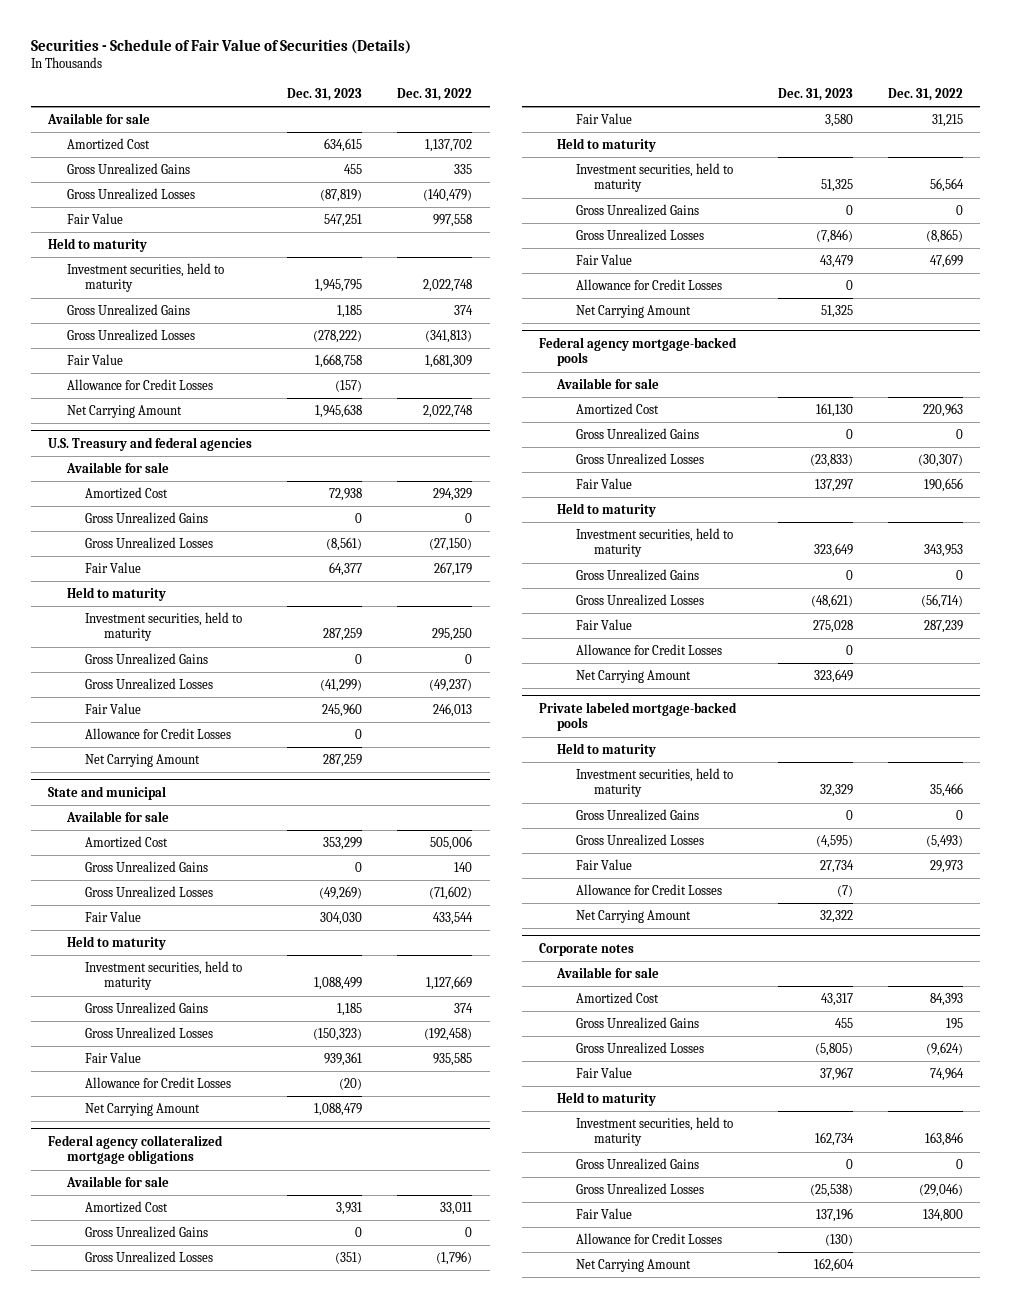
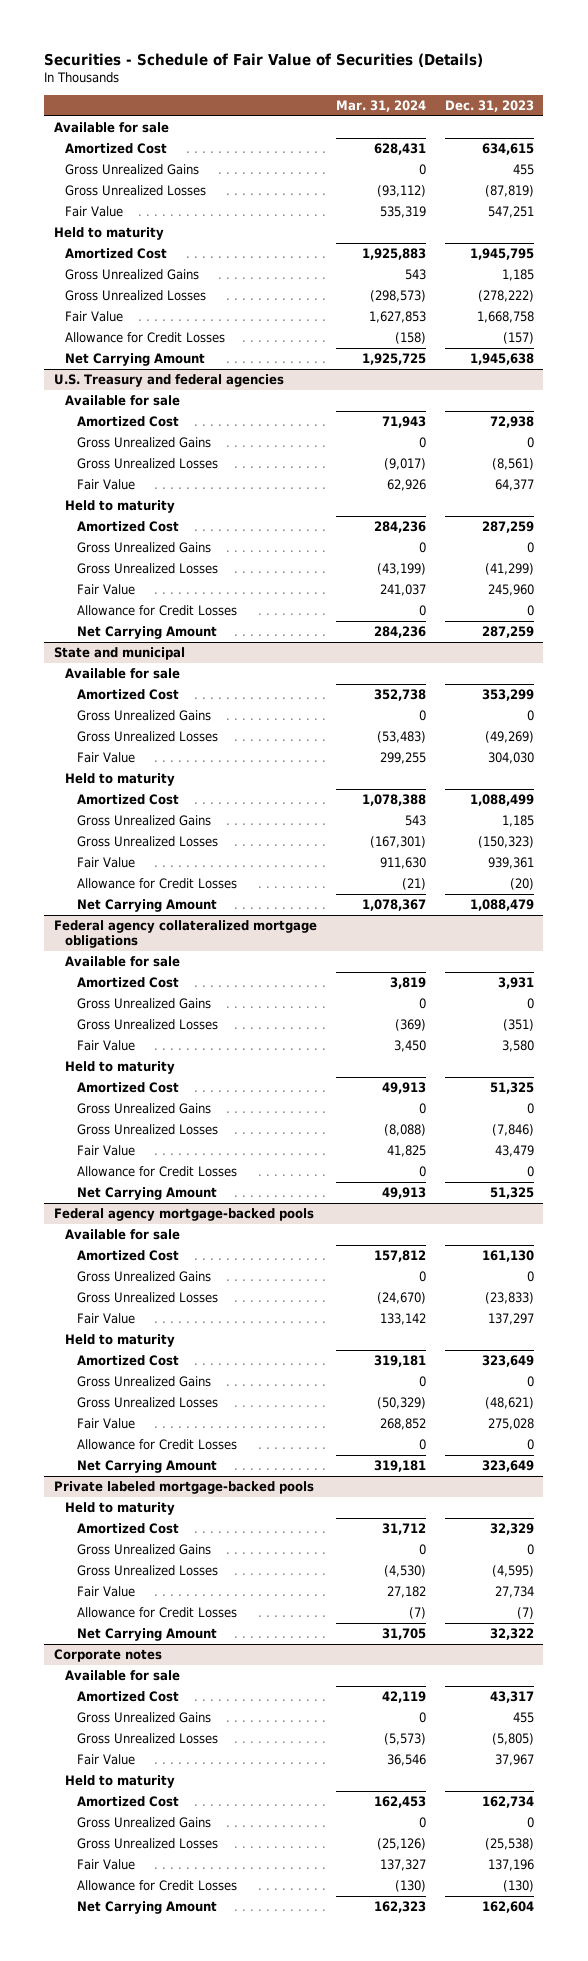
- | Dec. 31, 2023 | Dec. 31, 2022
+ | Mar. 31, 2024 | Dec. 31, 2023
- Investment securities, held to maturity | 1,945,795 | 2,022,748
+ Amortized Cost | 1,925,883 | 1,945,795
@ U.S. Treasury and federal agencies
- Investment securities, held to maturity | 287,259 | 295,250
+ Amortized Cost | 284,236 | 287,259
@ State and municipal
- Investment securities, held to maturity | 1,088,499 | 1,127,669
+ Amortized Cost | 1,078,388 | 1,088,499
@ Federal agency collateralized mortgage obligations
- Investment securities, held to maturity | 51,325 | 56,564
+ Amortized Cost | 49,913 | 51,325
@ Federal agency mortgage-backed pools
- Investment securities, held to maturity | 323,649 | 343,953
+ Amortized Cost | 319,181 | 323,649
@ Private labeled mortgage-backed pools
- Investment securities, held to maturity | 32,329 | 35,466
+ Amortized Cost | 31,712 | 32,329
@ Corporate notes
- Investment securities, held to maturity | 162,734 | 163,846
+ Amortized Cost | 162,453 | 162,734

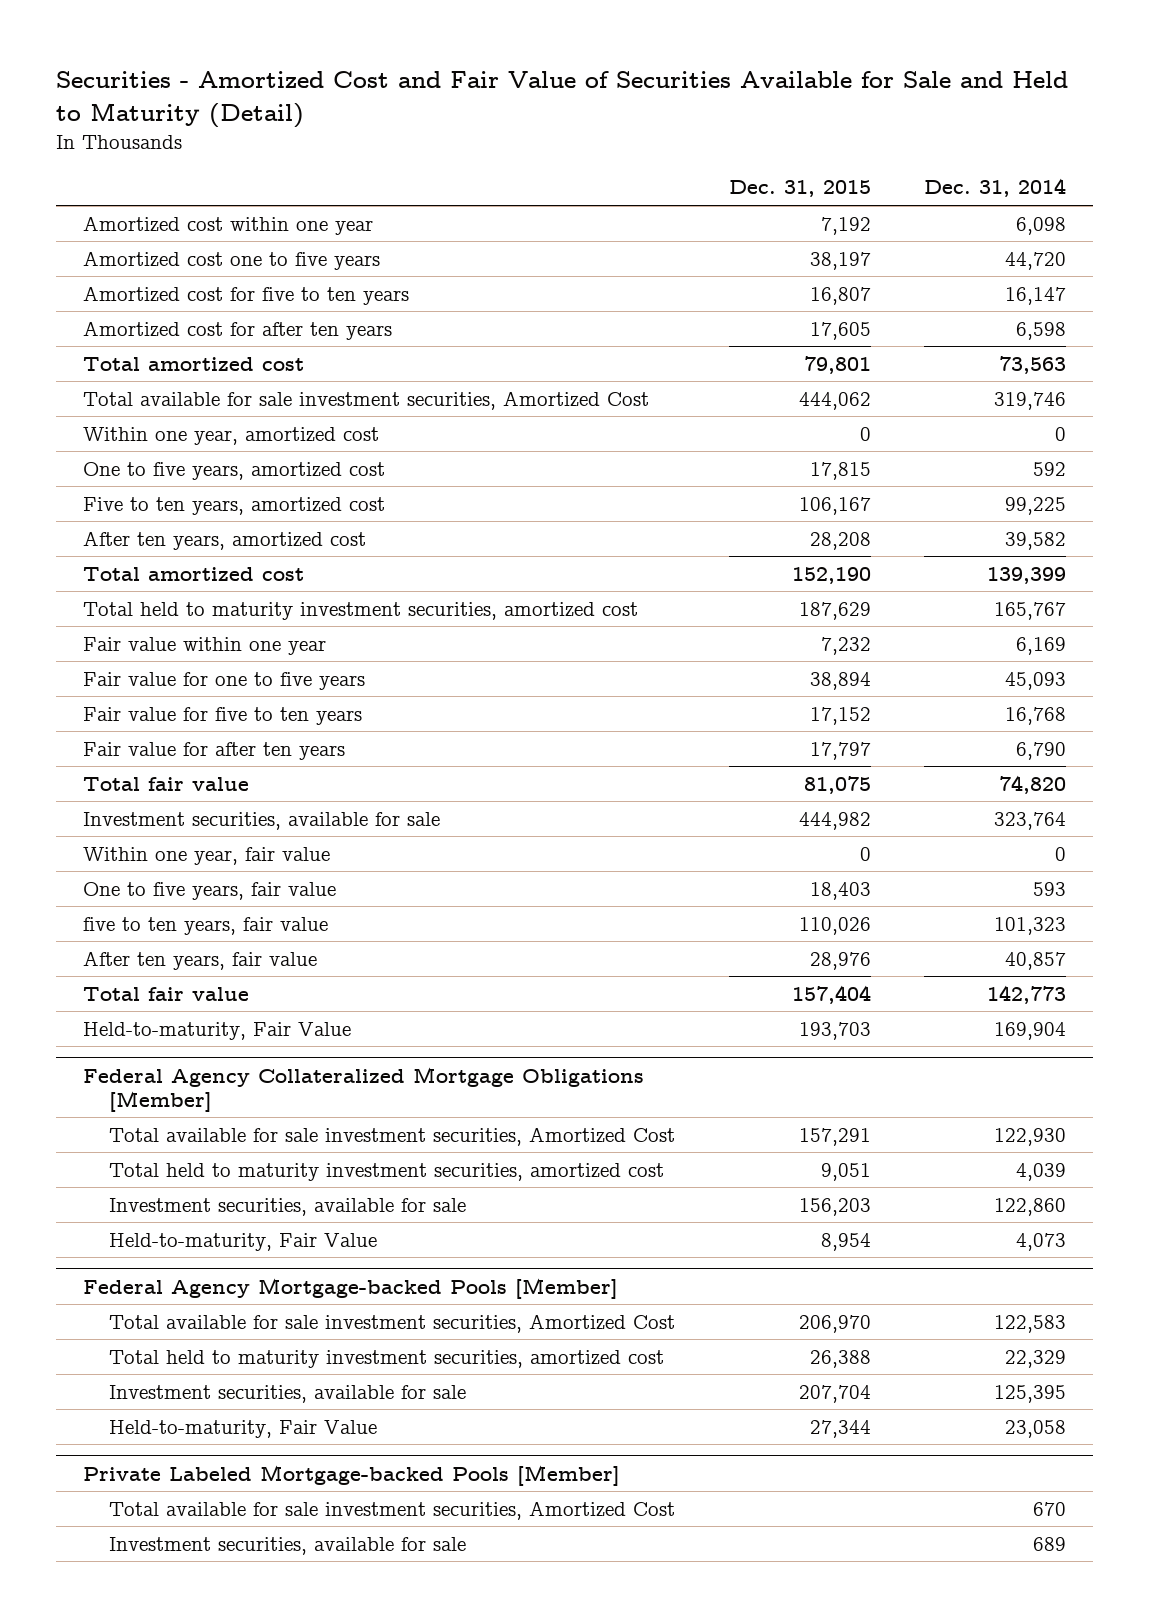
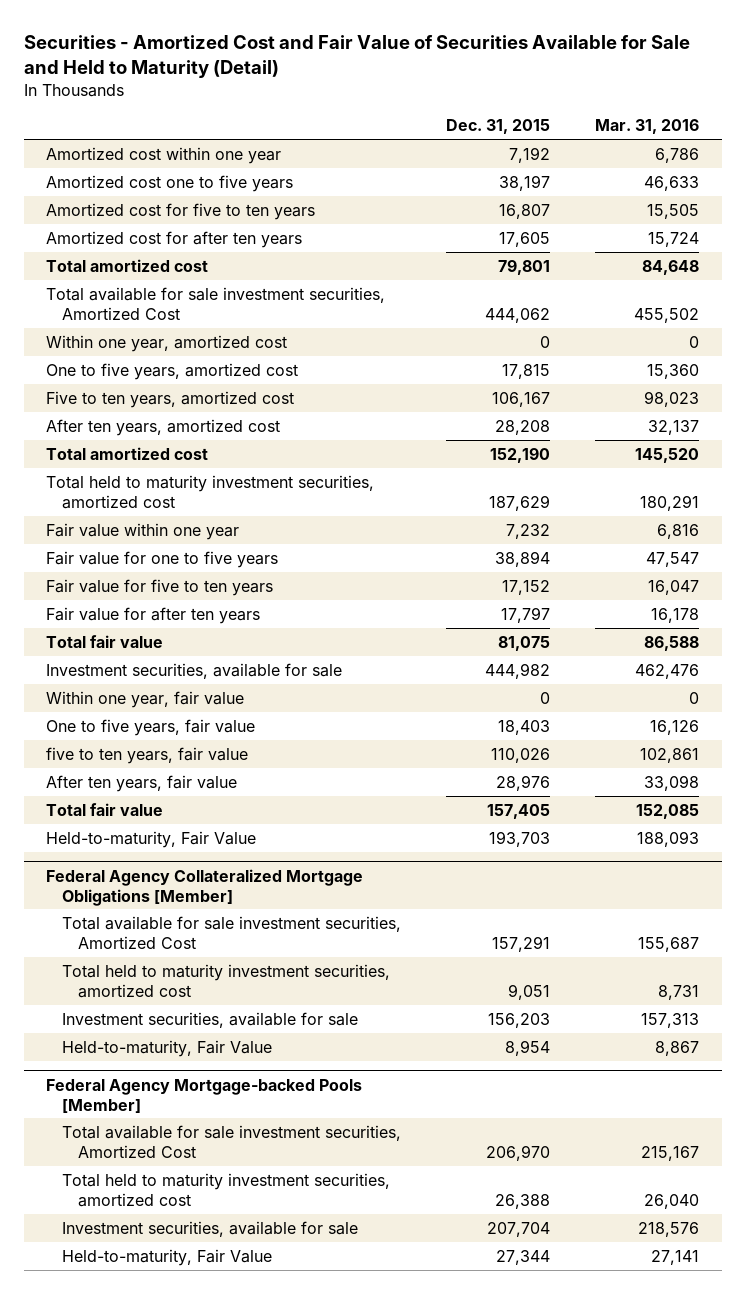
- | Dec. 31, 2015 | Dec. 31, 2014
+ | Dec. 31, 2015 | Mar. 31, 2016
- Total fair value | 157,404 | 142,773
+ Total fair value | 157,405 | 152,085
- Private Labeled Mortgage-backed Pools [Member]
- Total available for sale investment securities, Amortized Cost | | 670
- Investment securities, available for sale | | 689

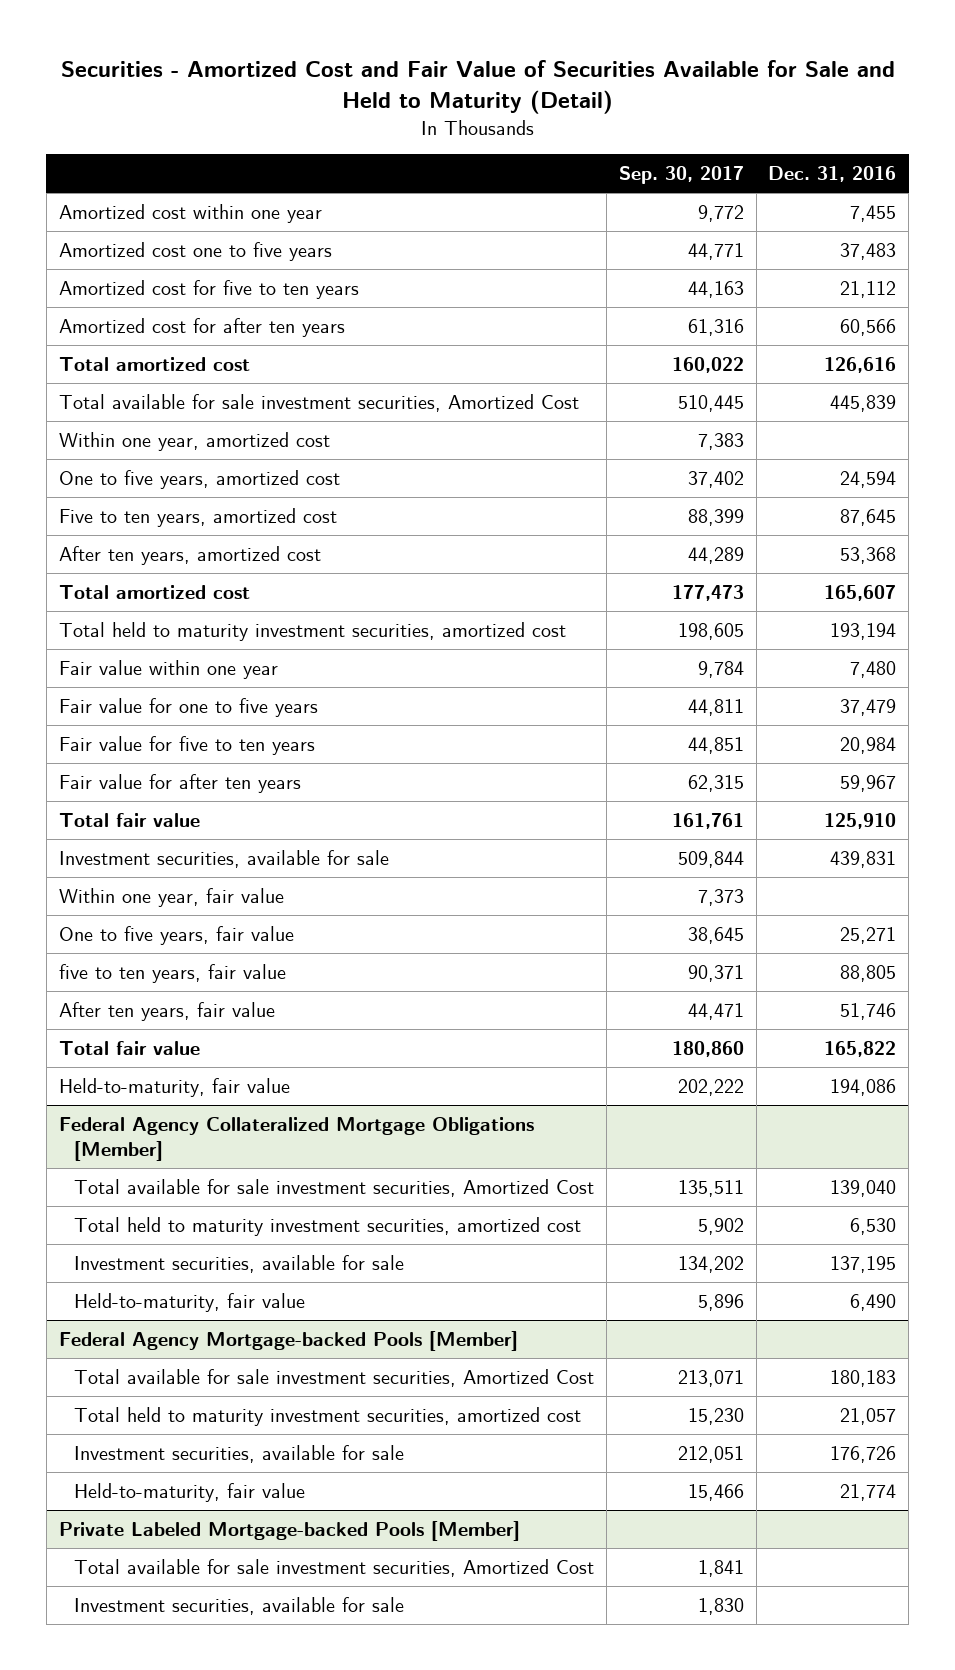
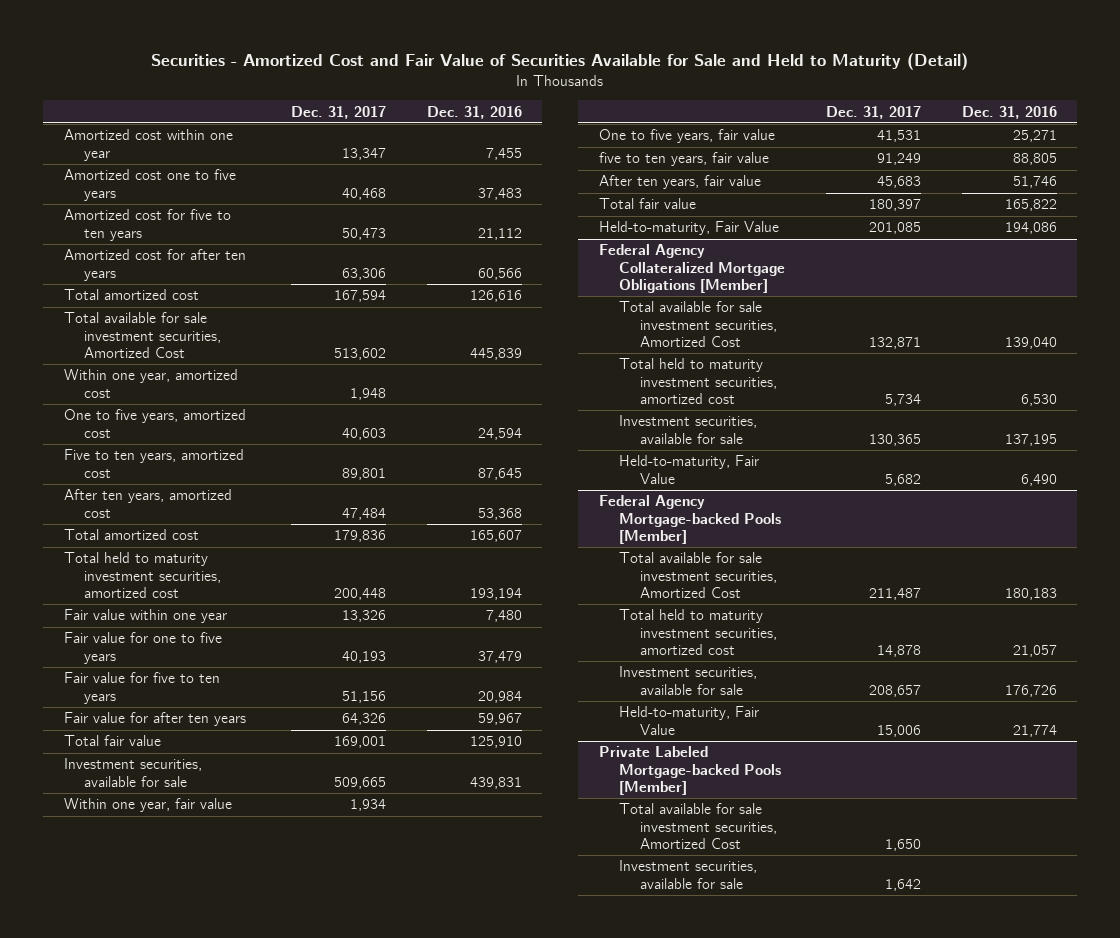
- | Sep. 30, 2017 | Dec. 31, 2016
+ | Dec. 31, 2017 | Dec. 31, 2016
- Held-to-maturity, fair value | 202,222 | 194,086
+ Held-to-maturity, Fair Value | 201,085 | 194,086
@ Federal Agency Collateralized Mortgage Obligations [Member]
- Held-to-maturity, fair value | 5,896 | 6,490
+ Held-to-maturity, Fair Value | 5,682 | 6,490
@ Federal Agency Mortgage-backed Pools [Member]
- Held-to-maturity, fair value | 15,466 | 21,774
+ Held-to-maturity, Fair Value | 15,006 | 21,774

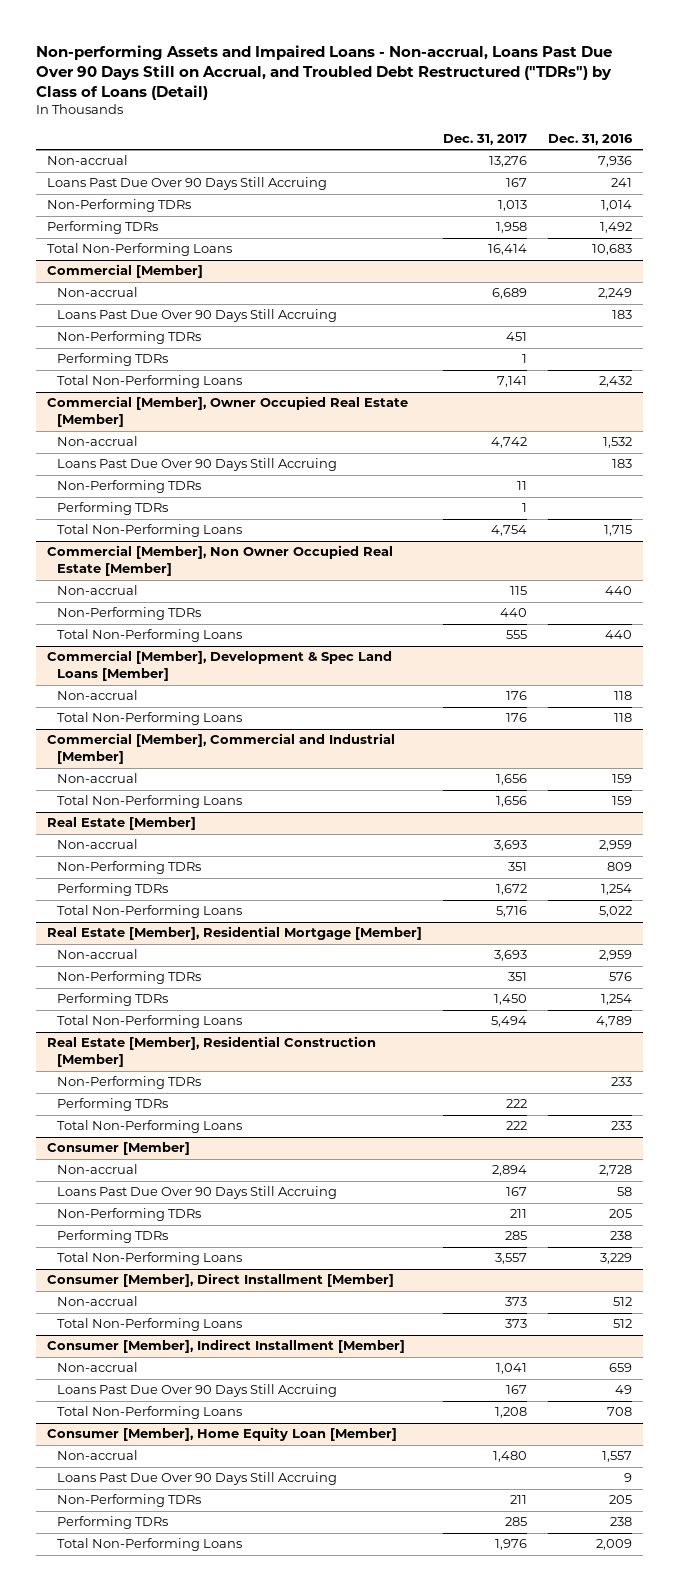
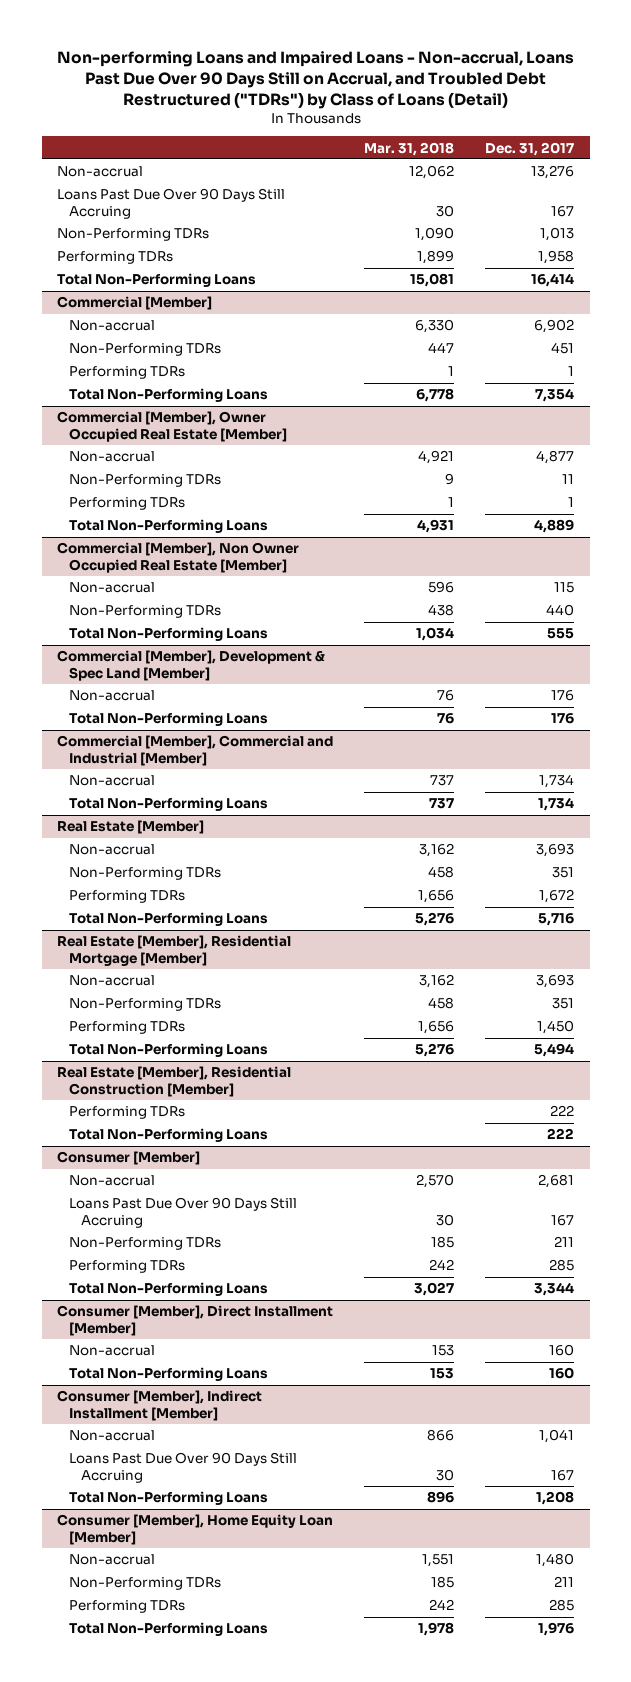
- Non-performing Assets and Impaired Loans - Non-accrual, Loans Past Due Over 90 Days Still on Accrual, and Troubled Debt Restructured ("TDRs") by Class of Loans (Detail)
+ Non-performing Loans and Impaired Loans - Non-accrual, Loans Past Due Over 90 Days Still on Accrual, and Troubled Debt Restructured ("TDRs") by Class of Loans (Detail)
- | Dec. 31, 2017 | Dec. 31, 2016
+ | Mar. 31, 2018 | Dec. 31, 2017
@ Commercial [Member]
- Non-accrual | 6,689 | 2,249
- Loans Past Due Over 90 Days Still Accruing | | 183
+ Non-accrual | 6,330 | 6,902
- Total Non-Performing Loans | 7,141 | 2,432
+ Total Non-Performing Loans | 6,778 | 7,354
@ Commercial [Member], Owner Occupied Real Estate [Member]
- Non-accrual | 4,742 | 1,532
- Loans Past Due Over 90 Days Still Accruing | | 183
+ Non-accrual | 4,921 | 4,877
- Total Non-Performing Loans | 4,754 | 1,715
+ Total Non-Performing Loans | 4,931 | 4,889
- Commercial [Member], Development & Spec Land Loans [Member]
+ Commercial [Member], Development & Spec Land [Member]
@ Commercial [Member], Commercial and Industrial [Member]
- Non-accrual | 1,656 | 159
- Total Non-Performing Loans | 1,656 | 159
+ Non-accrual | 737 | 1,734
+ Total Non-Performing Loans | 737 | 1,734
@ Real Estate [Member], Residential Construction [Member]
- Non-Performing TDRs | | 233
@ Consumer [Member]
- Non-accrual | 2,894 | 2,728
+ Non-accrual | 2,570 | 2,681
- Total Non-Performing Loans | 3,557 | 3,229
+ Total Non-Performing Loans | 3,027 | 3,344
@ Consumer [Member], Direct Installment [Member]
- Non-accrual | 373 | 512
- Total Non-Performing Loans | 373 | 512
+ Non-accrual | 153 | 160
+ Total Non-Performing Loans | 153 | 160
@ Consumer [Member], Home Equity Loan [Member]
- Loans Past Due Over 90 Days Still Accruing | | 9

